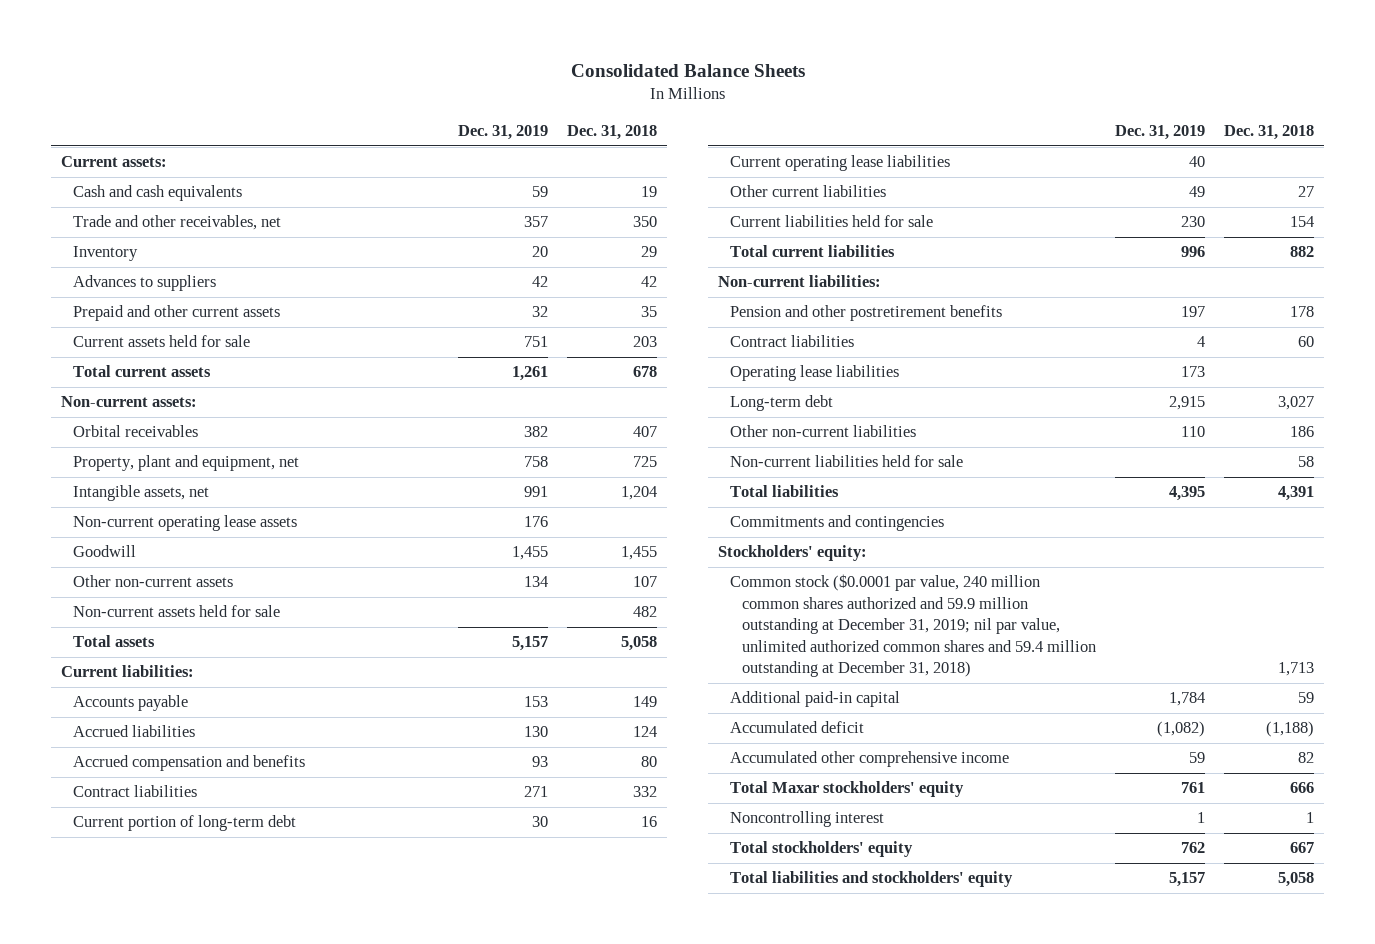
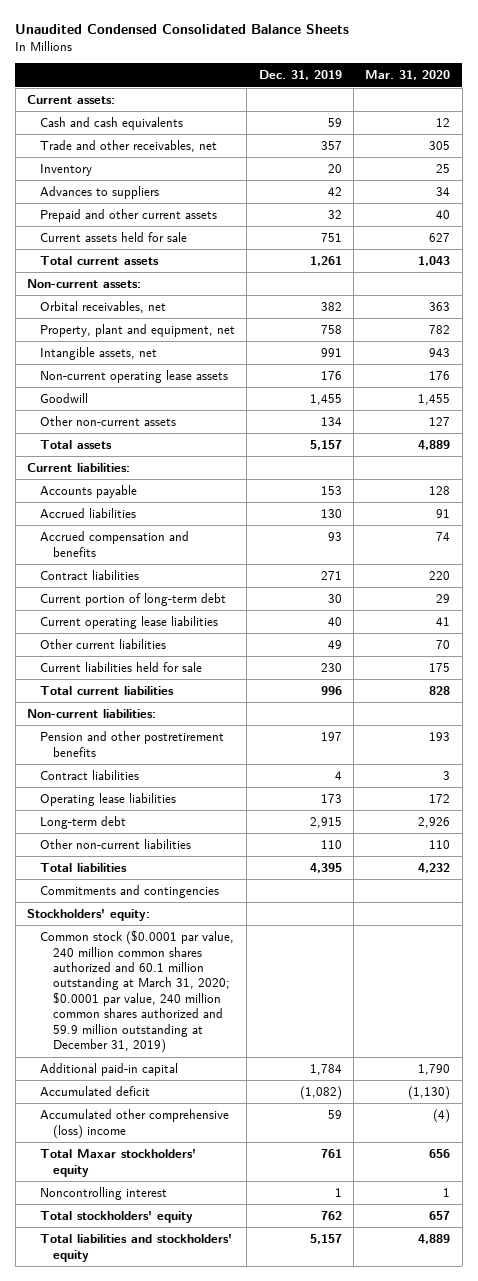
- Consolidated Balance Sheets
+ Unaudited Condensed Consolidated Balance Sheets
- | Dec. 31, 2019 | Dec. 31, 2018
+ | Dec. 31, 2019 | Mar. 31, 2020
- Orbital receivables | 382 | 407
+ Orbital receivables, net | 382 | 363
- Non-current assets held for sale | | 482
- Non-current liabilities held for sale | | 58
- Common stock ($0.0001 par value, 240 million common shares authorized and 59.9 million outstanding at December 31, 2019; nil par value, unlimited authorized common shares and 59.4 million outstanding at December 31, 2018) | | 1,713
+ Common stock ($0.0001 par value, 240 million common shares authorized and 60.1 million outstanding at March 31, 2020; $0.0001 par value, 240 million common shares authorized and 59.9 million outstanding at December 31, 2019)
- Accumulated other comprehensive income | 59 | 82
+ Accumulated other comprehensive (loss) income | 59 | (4)

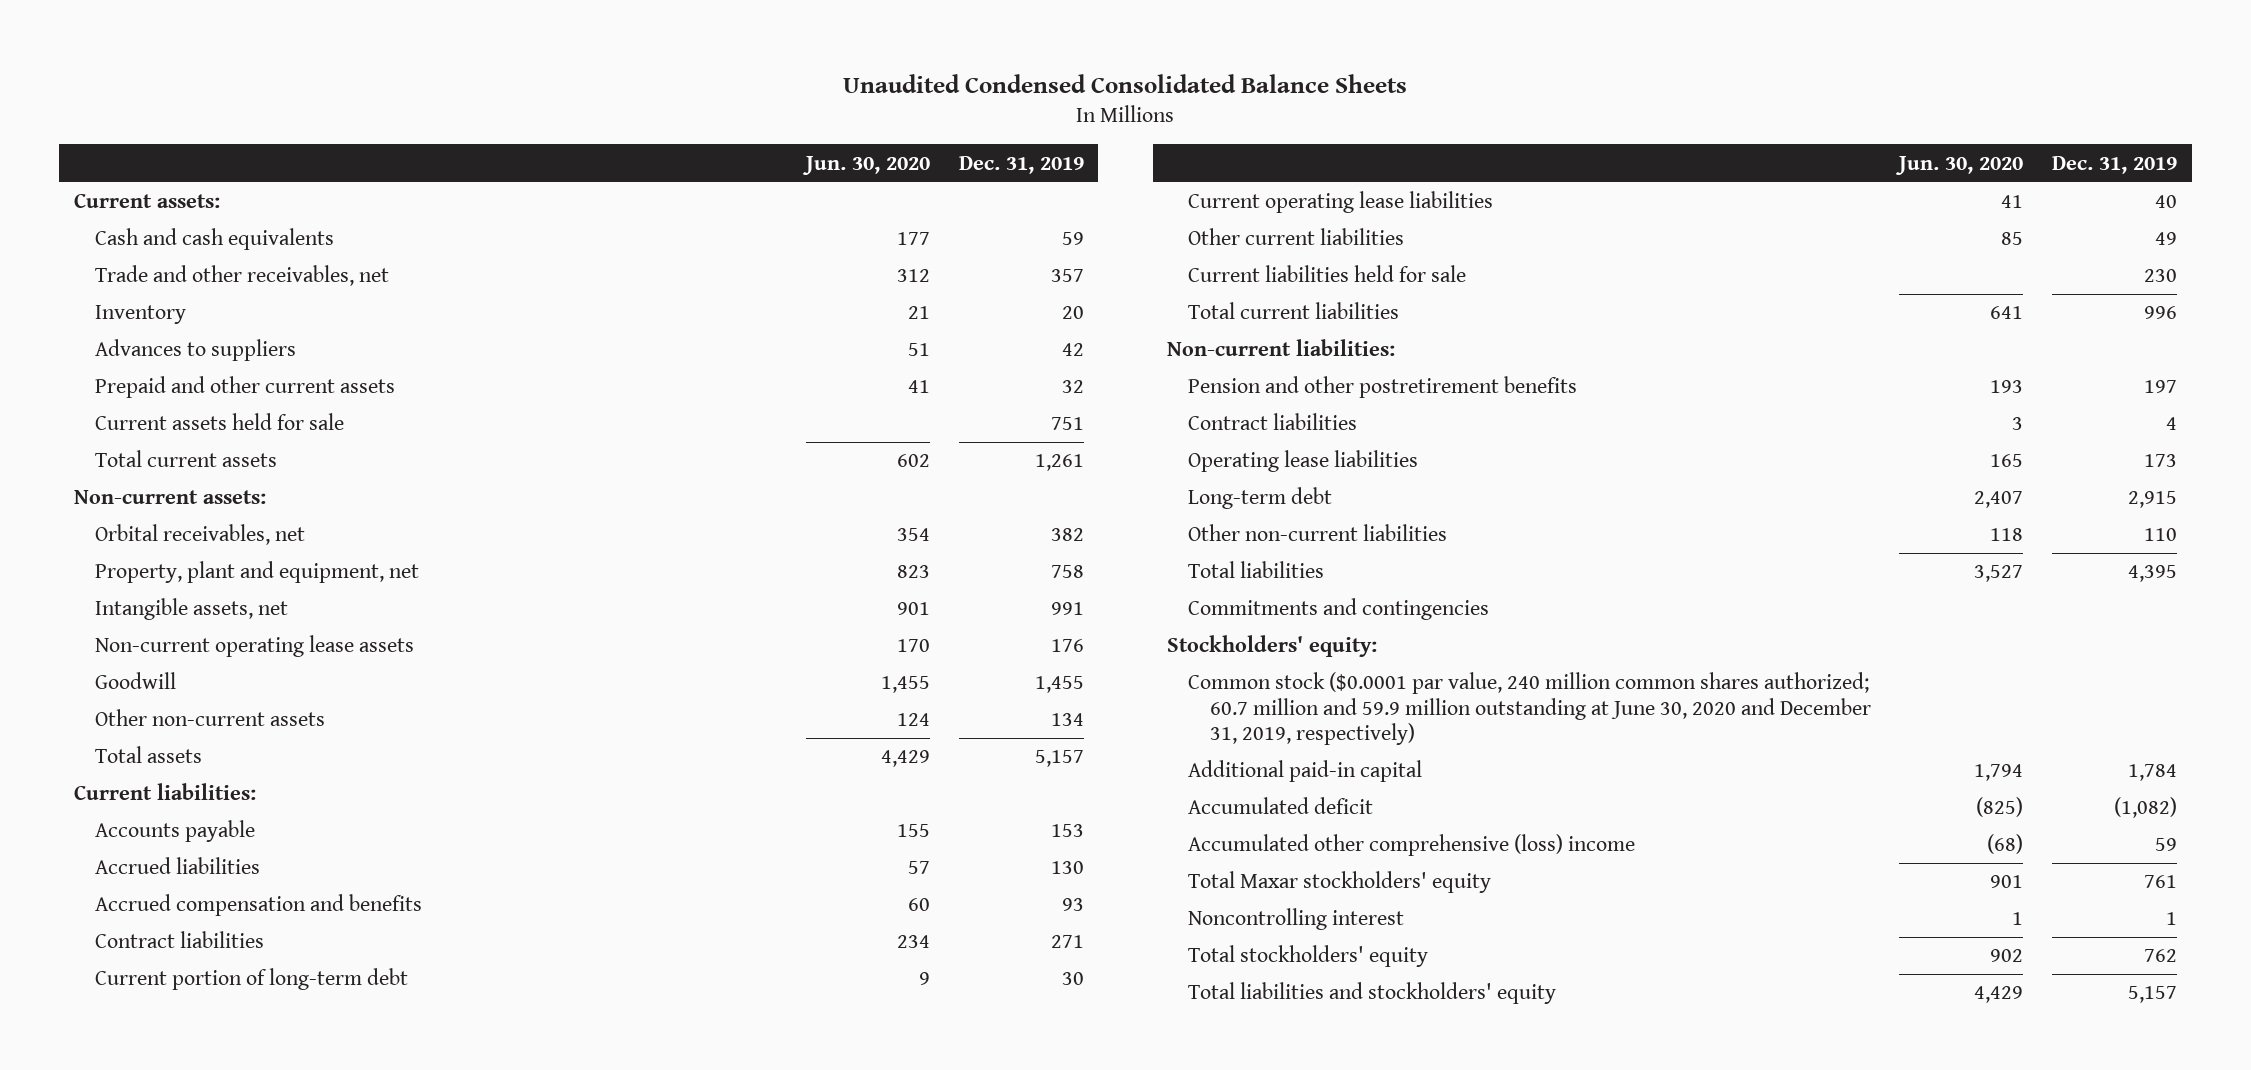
- | Dec. 31, 2019 | Mar. 31, 2020
+ | Jun. 30, 2020 | Dec. 31, 2019
- Common stock ($0.0001 par value, 240 million common shares authorized and 60.1 million outstanding at March 31, 2020; $0.0001 par value, 240 million common shares authorized and 59.9 million outstanding at December 31, 2019)
+ Common stock ($0.0001 par value, 240 million common shares authorized; 60.7 million and 59.9 million outstanding at June 30, 2020 and December 31, 2019, respectively)

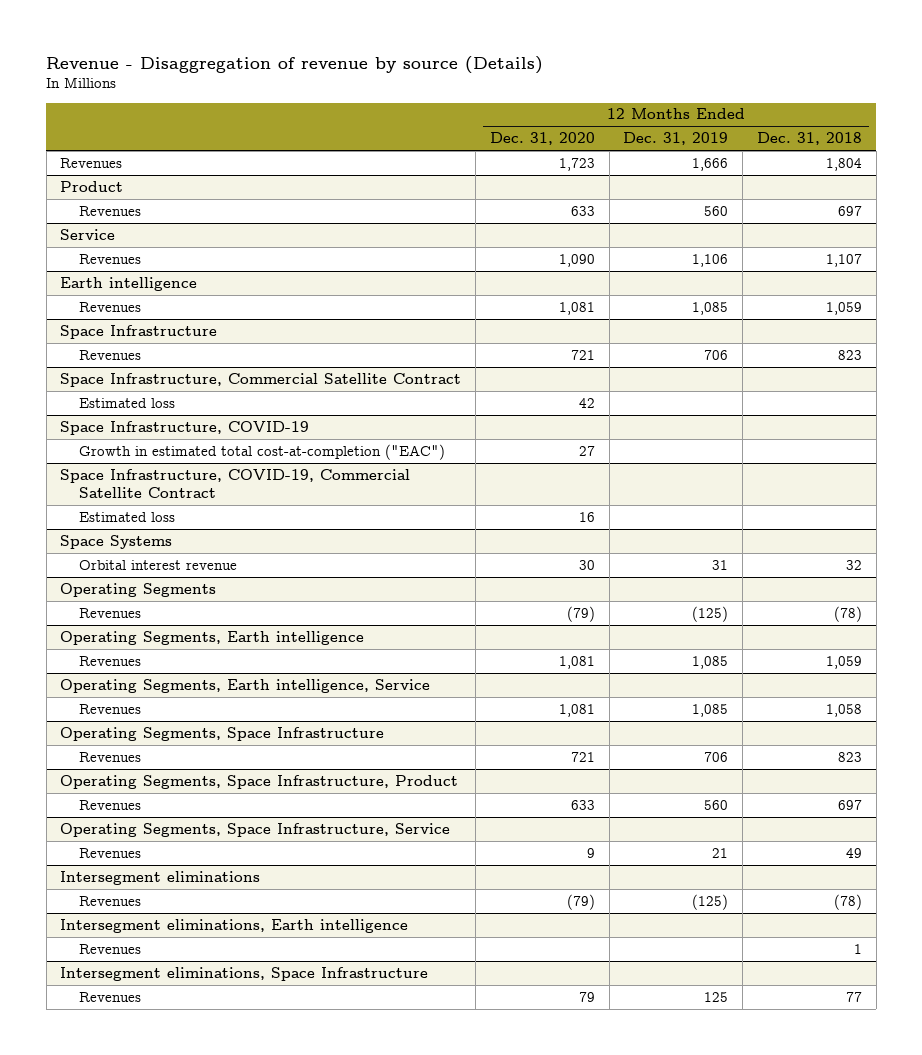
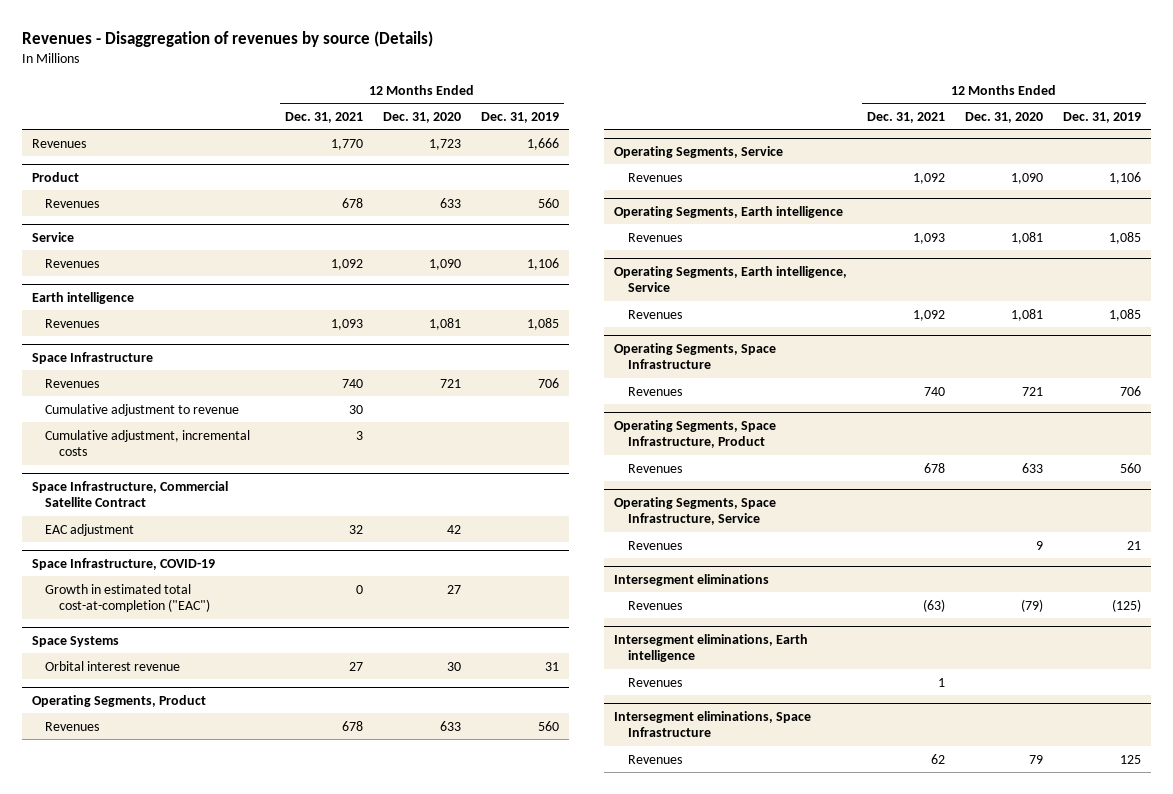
- Revenue - Disaggregation of revenue by source (Details)
+ Revenues - Disaggregation of revenues by source (Details)
- | 12 Months Ended Dec. 31, 2020 | 12 Months Ended Dec. 31, 2019 | 12 Months Ended Dec. 31, 2018
+ | 12 Months Ended Dec. 31, 2021 | 12 Months Ended Dec. 31, 2020 | 12 Months Ended Dec. 31, 2019
@ Space Infrastructure
+ Cumulative adjustment to revenue | 30 | |
+ Cumulative adjustment, incremental costs | 3 | |
@ Space Infrastructure, Commercial Satellite Contract
- Estimated loss | 42 | |
+ EAC adjustment | 32 | 42 |
- Space Infrastructure, COVID-19, Commercial Satellite Contract
- Estimated loss | 16 | |
- Operating Segments
- Revenues | (79) | (125) | (78)
+ Operating Segments, Product
+ Revenues | 678 | 633 | 560
+ Operating Segments, Service
+ Revenues | 1,092 | 1,090 | 1,106

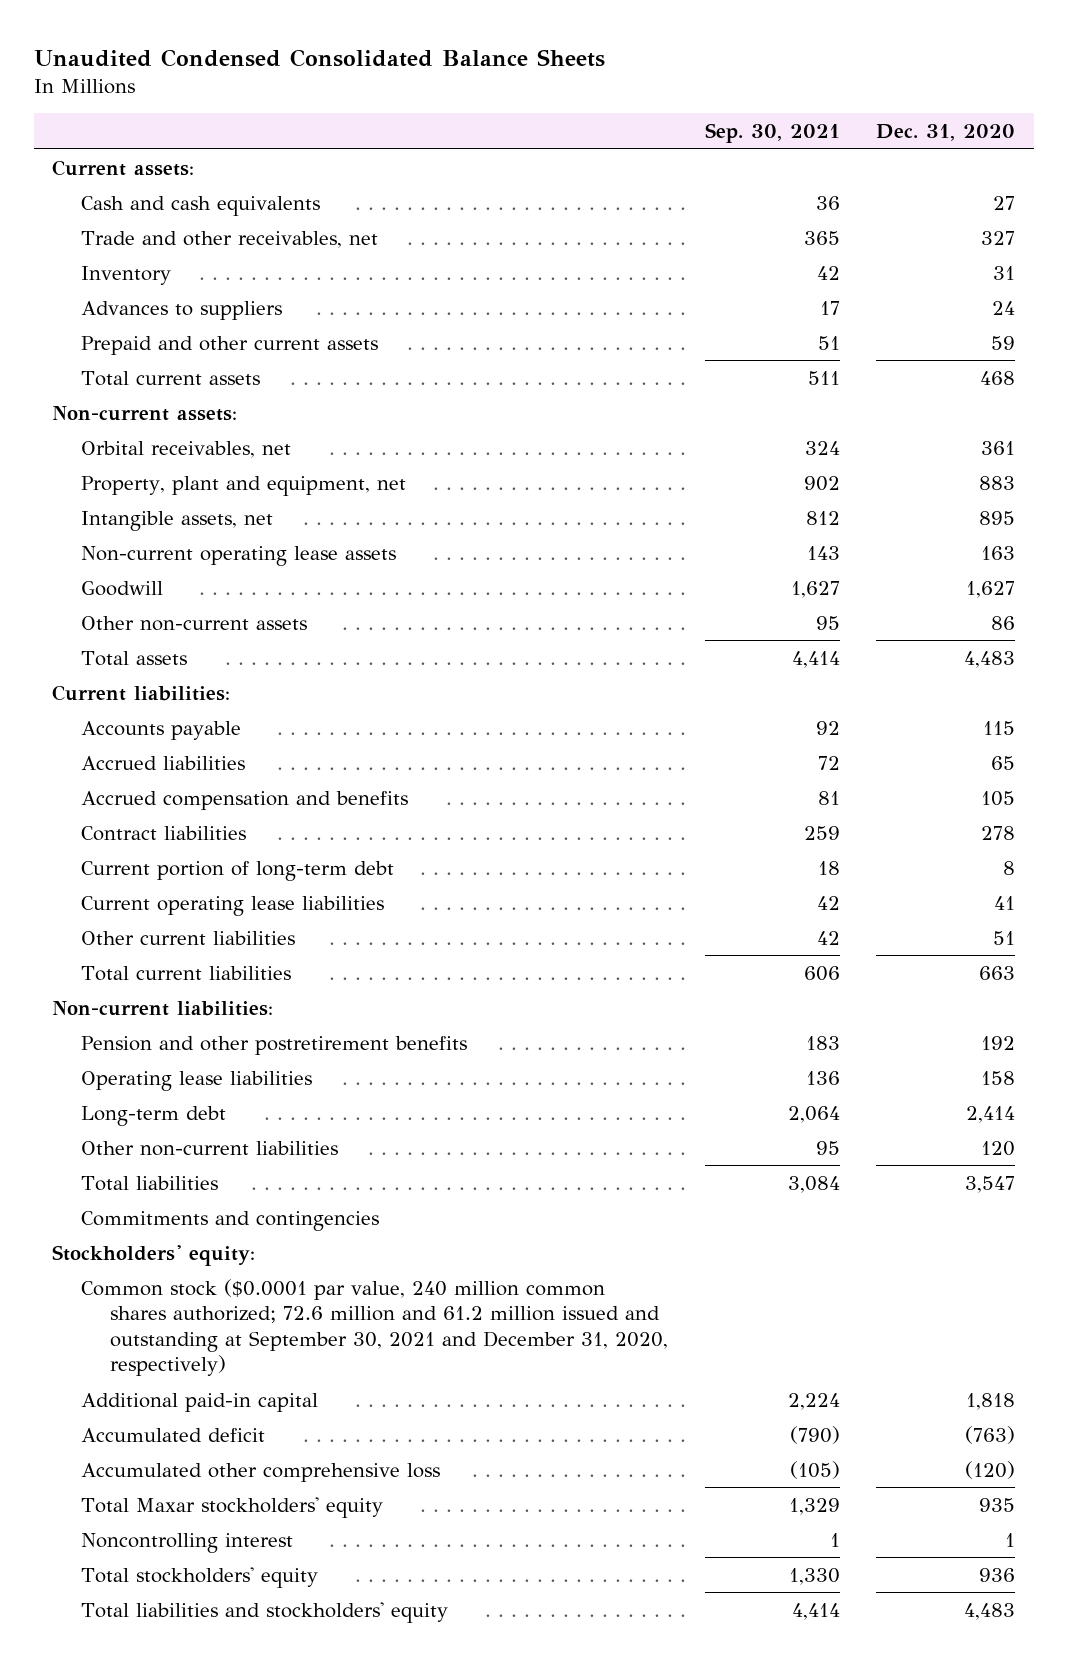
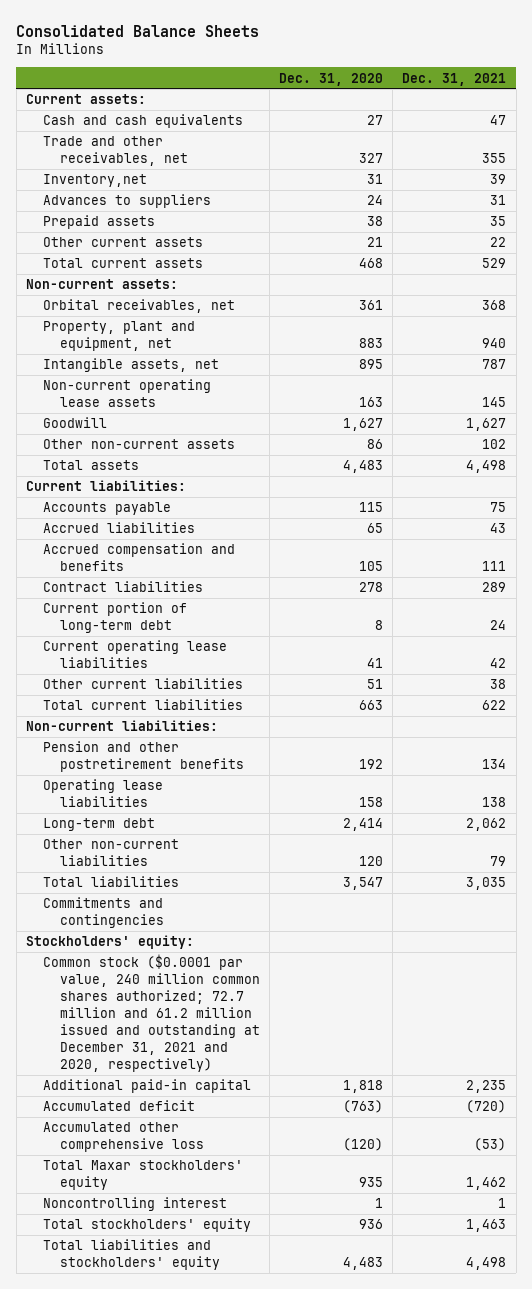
- Unaudited Condensed Consolidated Balance Sheets
+ Consolidated Balance Sheets
- | Sep. 30, 2021 | Dec. 31, 2020
+ | Dec. 31, 2020 | Dec. 31, 2021
- Inventory | 42 | 31
+ Inventory,net | 31 | 39
- Prepaid and other current assets | 51 | 59
+ Prepaid assets | 38 | 35
+ Other current assets | 21 | 22
- Common stock ($0.0001 par value, 240 million common shares authorized; 72.6 million and 61.2 million issued and outstanding at September 30, 2021 and December 31, 2020, respectively)
+ Common stock ($0.0001 par value, 240 million common shares authorized; 72.7 million and 61.2 million issued and outstanding at December 31, 2021 and 2020, respectively)

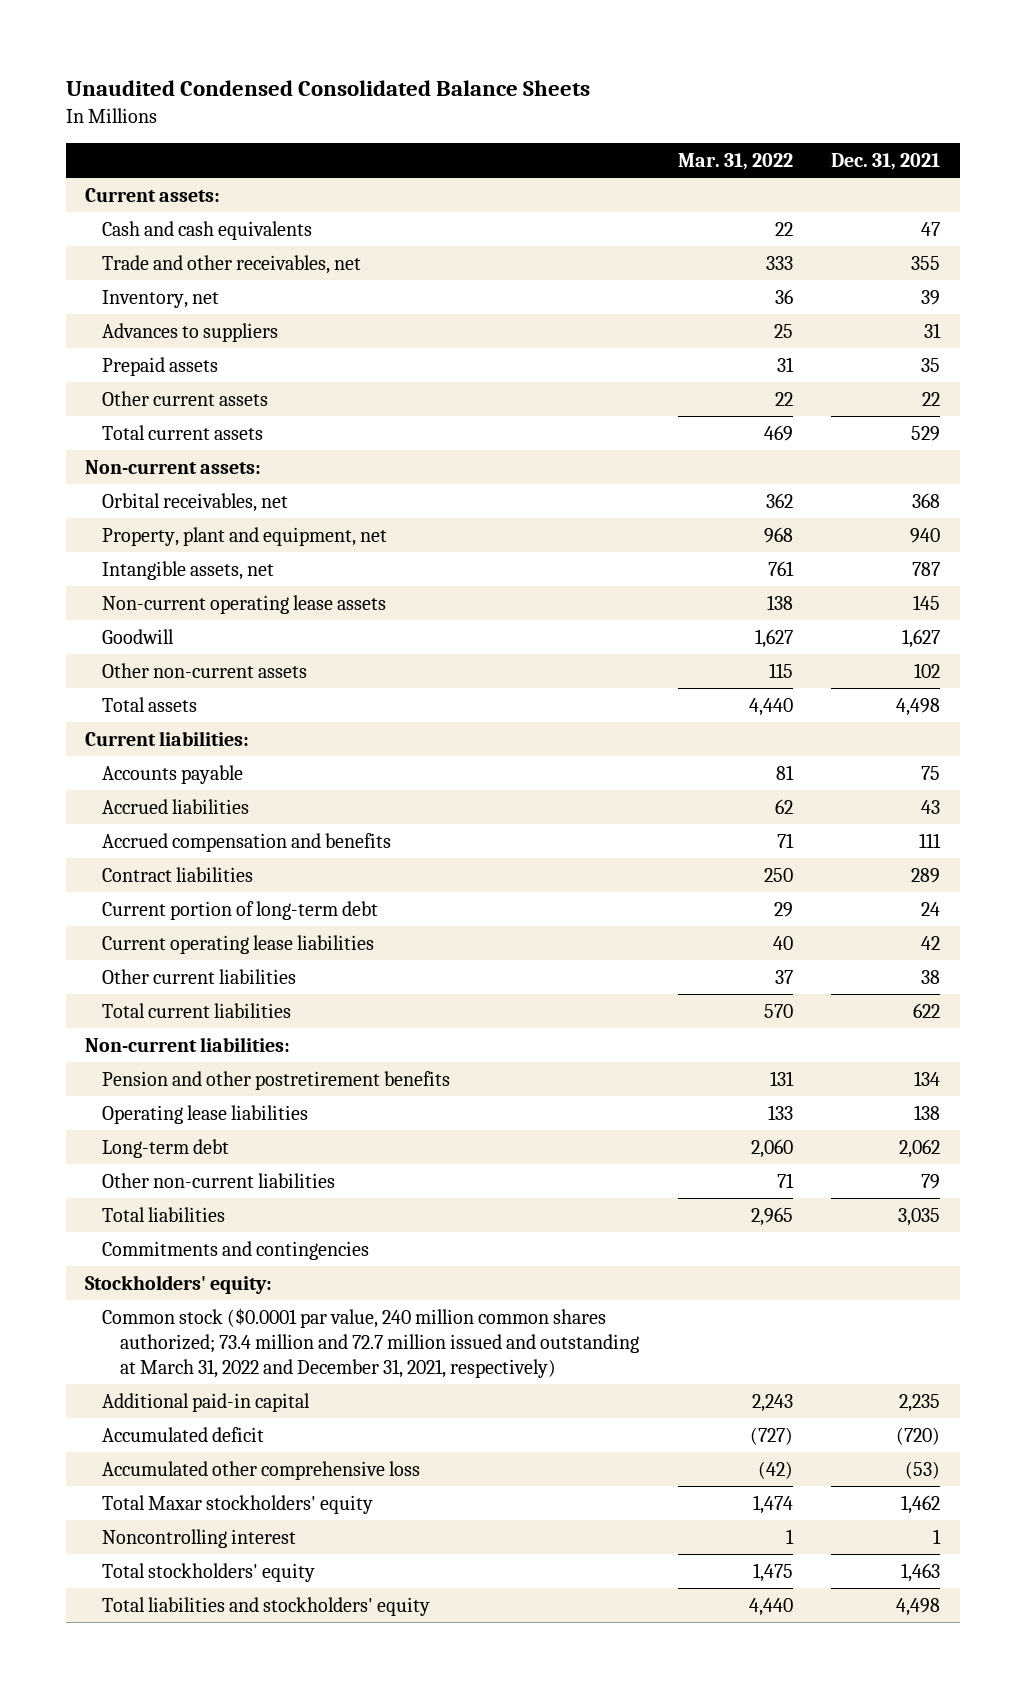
- Consolidated Balance Sheets
+ Unaudited Condensed Consolidated Balance Sheets
- | Dec. 31, 2020 | Dec. 31, 2021
+ | Mar. 31, 2022 | Dec. 31, 2021
- Inventory,net | 31 | 39
+ Inventory, net | 36 | 39
- Common stock ($0.0001 par value, 240 million common shares authorized; 72.7 million and 61.2 million issued and outstanding at December 31, 2021 and 2020, respectively)
+ Common stock ($0.0001 par value, 240 million common shares authorized; 73.4 million and 72.7 million issued and outstanding at March 31, 2022 and December 31, 2021, respectively)

